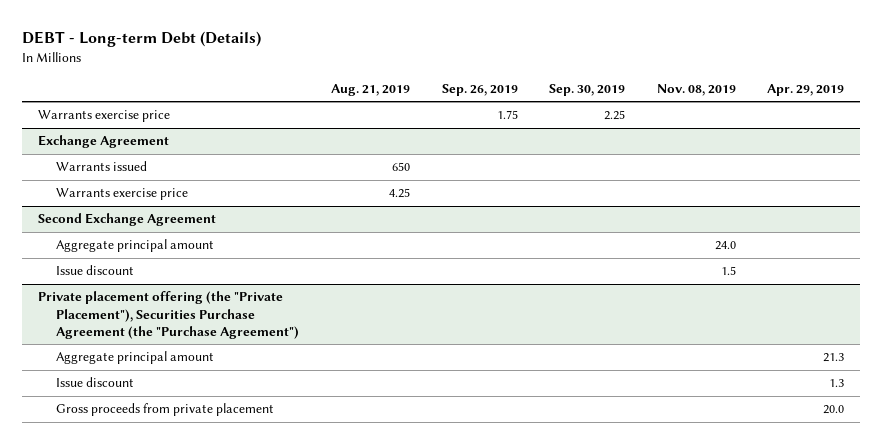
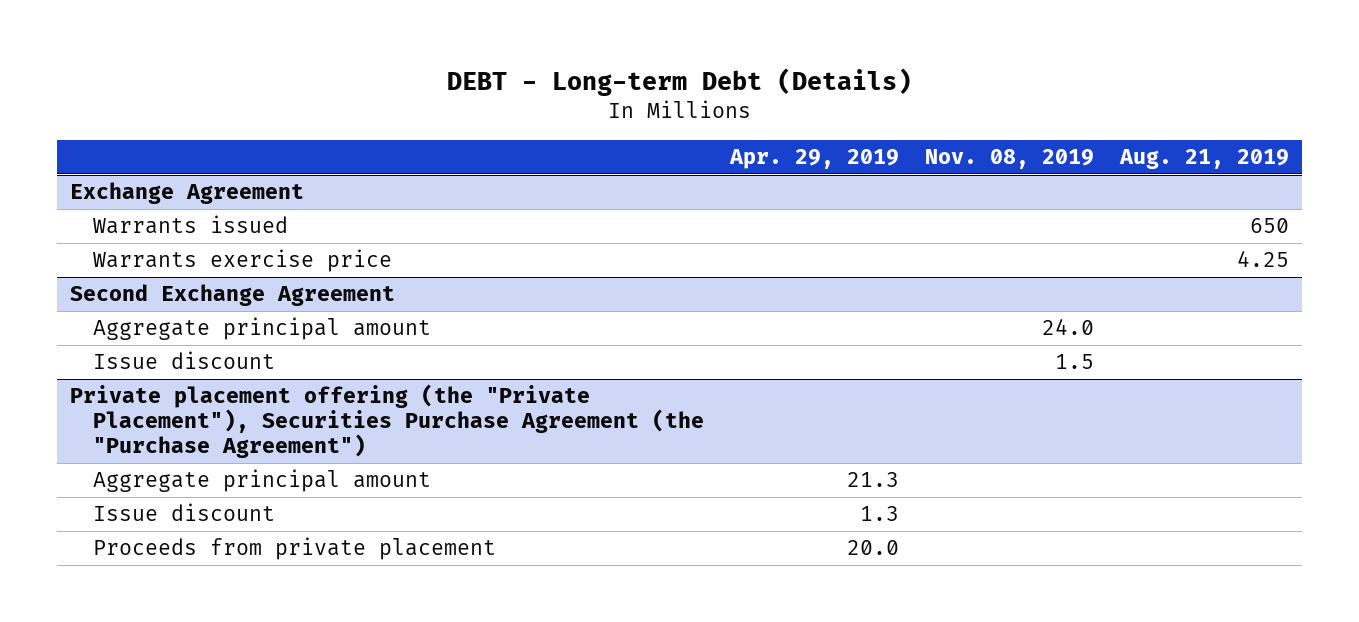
- | Aug. 21, 2019 | Sep. 26, 2019 | Sep. 30, 2019 | Nov. 08, 2019 | Apr. 29, 2019
+ | Apr. 29, 2019 | Nov. 08, 2019 | Aug. 21, 2019
- Warrants exercise price | | 1.75 | 2.25 | |
@ Private placement offering (the "Private Placement"), Securities Purchase Agreement (the "Purchase Agreement")
- Gross proceeds from private placement | | | | | 20.0
+ Proceeds from private placement | 20.0 | |

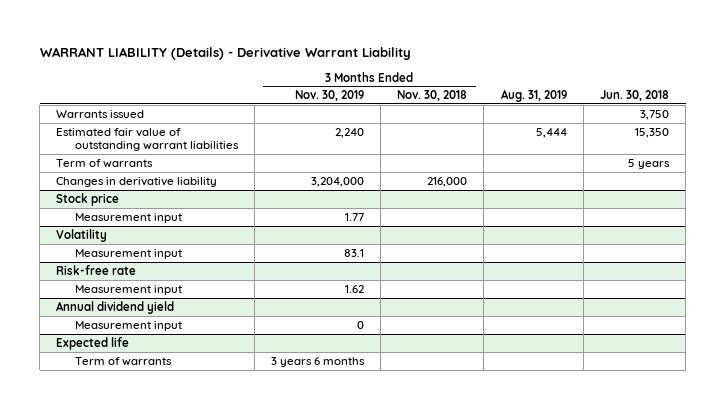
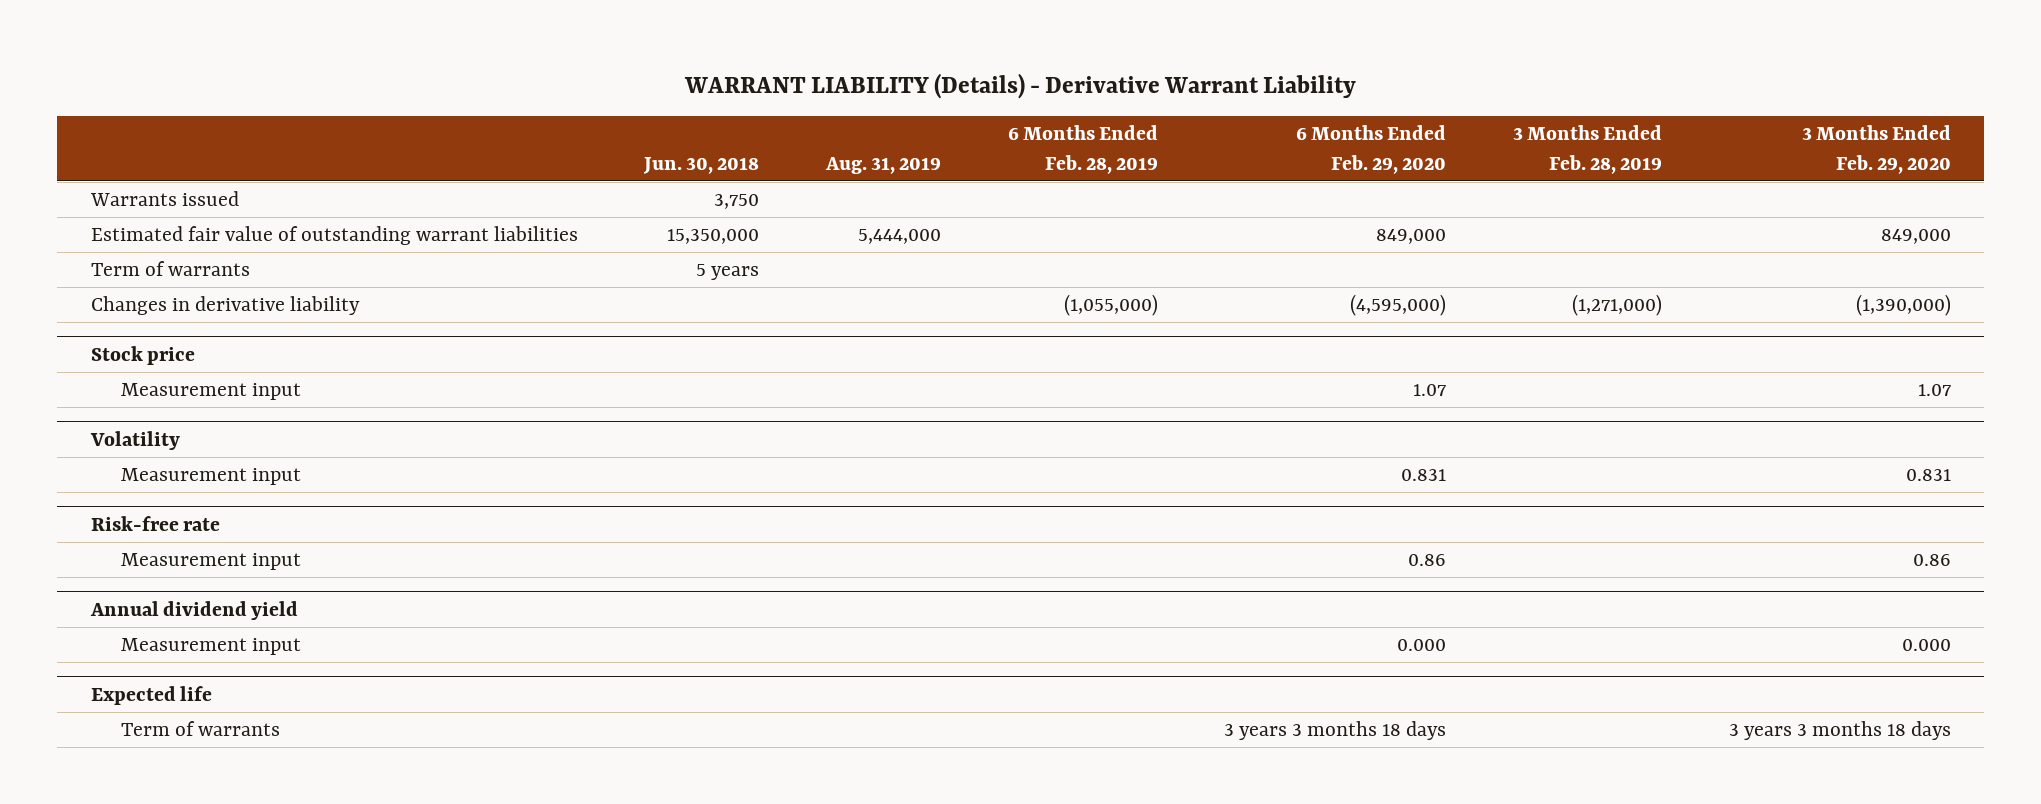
- | 3 Months Ended Nov. 30, 2019 | 3 Months Ended Nov. 30, 2018 | Aug. 31, 2019 | Jun. 30, 2018
+ | Jun. 30, 2018 | Aug. 31, 2019 | 6 Months Ended Feb. 28, 2019 | 6 Months Ended Feb. 29, 2020 | 3 Months Ended Feb. 28, 2019 | 3 Months Ended Feb. 29, 2020
- Estimated fair value of outstanding warrant liabilities | 2,240 | | 5,444 | 15,350
+ Estimated fair value of outstanding warrant liabilities | 15,350,000 | 5,444,000 | | 849,000 | | 849,000

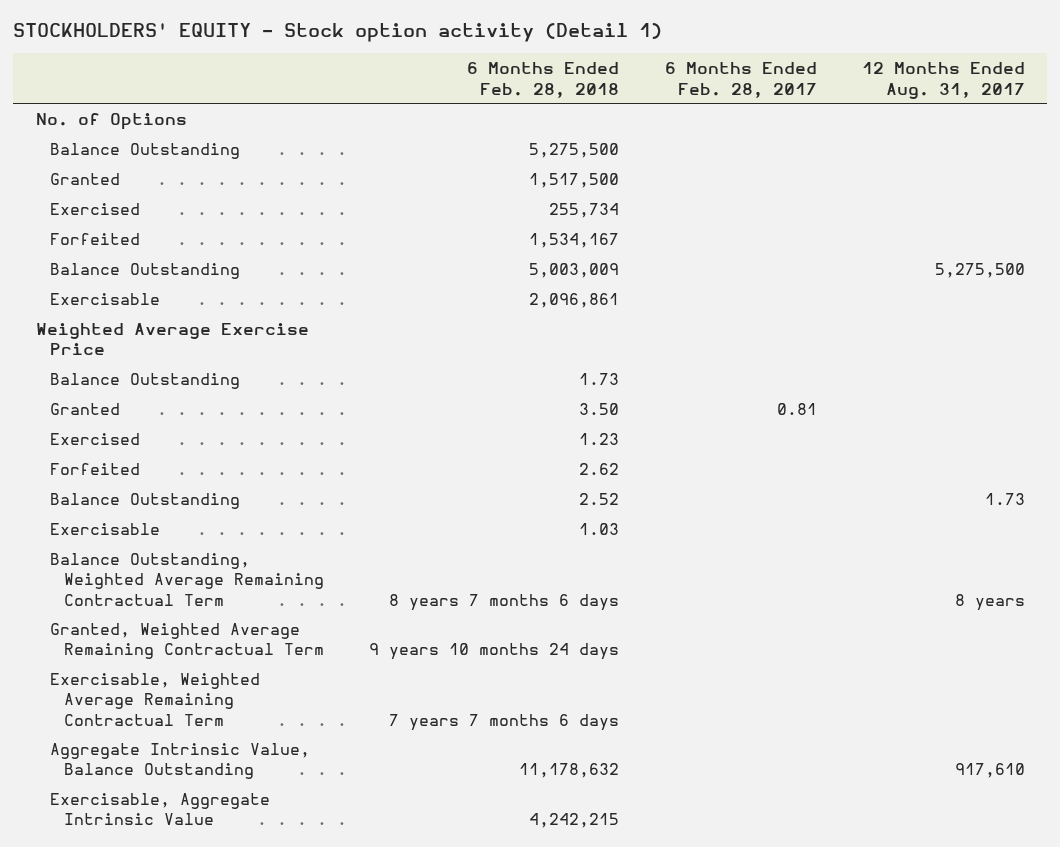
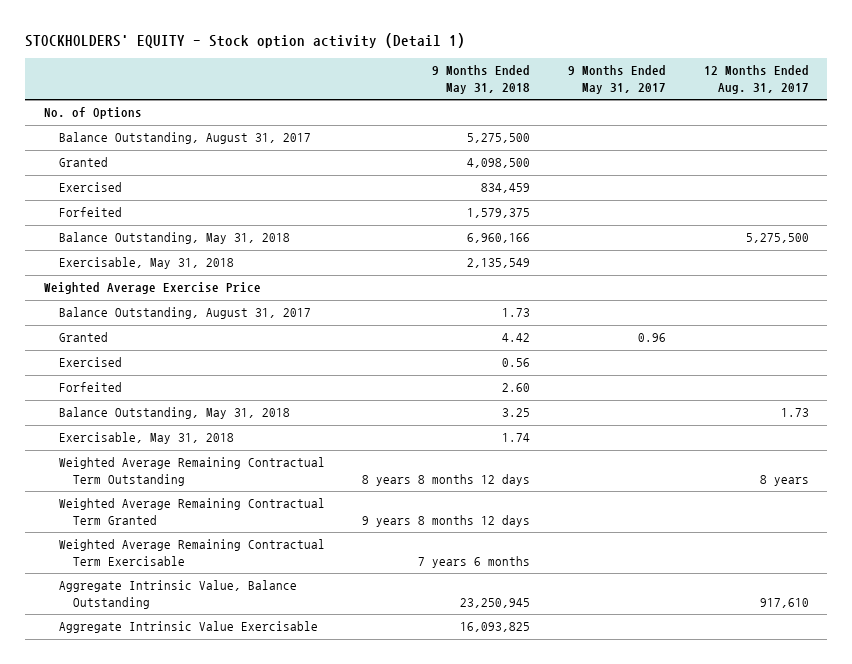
- | 6 Months Ended Feb. 28, 2018 | 6 Months Ended Feb. 28, 2017 | 12 Months Ended Aug. 31, 2017
+ | 9 Months Ended May 31, 2018 | 9 Months Ended May 31, 2017 | 12 Months Ended Aug. 31, 2017
- Balance Outstanding | 5,275,500 | |
+ Balance Outstanding, August 31, 2017 | 5,275,500 | |
- Balance Outstanding | 5,003,009 | | 5,275,500
- Exercisable | 2,096,861 | |
+ Balance Outstanding, May 31, 2018 | 6,960,166 | | 5,275,500
+ Exercisable, May 31, 2018 | 2,135,549 | |
- Balance Outstanding | 1.73 | |
+ Balance Outstanding, August 31, 2017 | 1.73 | |
- Balance Outstanding | 2.52 | | 1.73
- Exercisable | 1.03 | |
- Balance Outstanding, Weighted Average Remaining Contractual Term | 8 years 7 months 6 days | | 8 years
- Granted, Weighted Average Remaining Contractual Term | 9 years 10 months 24 days | |
- Exercisable, Weighted Average Remaining Contractual Term | 7 years 7 months 6 days | |
+ Balance Outstanding, May 31, 2018 | 3.25 | | 1.73
+ Exercisable, May 31, 2018 | 1.74 | |
+ Weighted Average Remaining Contractual Term Outstanding | 8 years 8 months 12 days | | 8 years
+ Weighted Average Remaining Contractual Term Granted | 9 years 8 months 12 days | |
+ Weighted Average Remaining Contractual Term Exercisable | 7 years 6 months | |
- Exercisable, Aggregate Intrinsic Value | 4,242,215 | |
+ Aggregate Intrinsic Value Exercisable | 16,093,825 | |

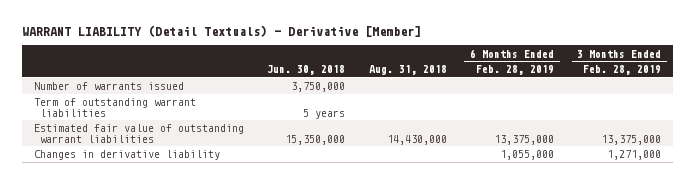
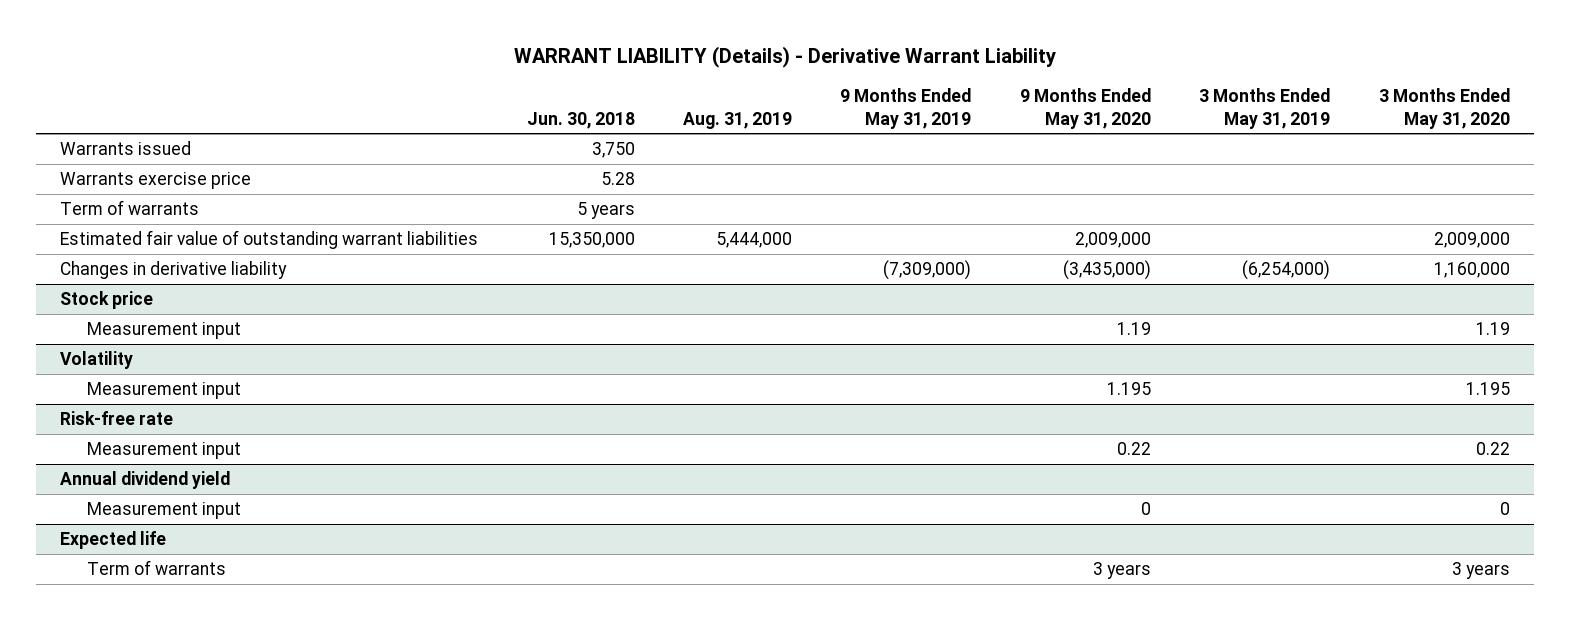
- WARRANT LIABILITY (Detail Textuals) - Derivative [Member]
+ WARRANT LIABILITY (Details) - Derivative Warrant Liability
- | Jun. 30, 2018 | Aug. 31, 2018 | 6 Months Ended Feb. 28, 2019 | 3 Months Ended Feb. 28, 2019
+ | Jun. 30, 2018 | Aug. 31, 2019 | 9 Months Ended May 31, 2019 | 9 Months Ended May 31, 2020 | 3 Months Ended May 31, 2019 | 3 Months Ended May 31, 2020
- Number of warrants issued | 3,750,000 | | |
- Term of outstanding warrant liabilities | 5 years | | |
+ Warrants issued | 3,750 | | | | |
+ Warrants exercise price | 5.28 | | | | |
+ Term of warrants | 5 years | | | | |
+ Stock price
+ Measurement input | | | | 1.19 | | 1.19
+ Volatility
+ Measurement input | | | | 1.195 | | 1.195
+ Risk-free rate
+ Measurement input | | | | 0.22 | | 0.22
+ Annual dividend yield
+ Measurement input | | | | 0 | | 0
+ Expected life
+ Term of warrants | | | | 3 years | | 3 years

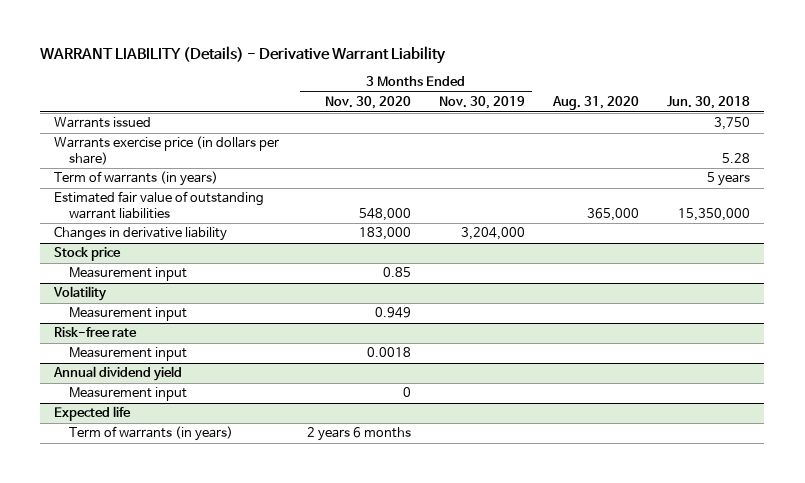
- | Jun. 30, 2018 | Aug. 31, 2019 | 9 Months Ended May 31, 2019 | 9 Months Ended May 31, 2020 | 3 Months Ended May 31, 2019 | 3 Months Ended May 31, 2020
+ | 3 Months Ended Nov. 30, 2020 | 3 Months Ended Nov. 30, 2019 | Aug. 31, 2020 | Jun. 30, 2018
- Warrants exercise price | 5.28 | | | | |
- Term of warrants | 5 years | | | | |
+ Warrants exercise price (in dollars per share) | | | | 5.28
+ Term of warrants (in years) | | | | 5 years
@ Expected life
- Term of warrants | | | | 3 years | | 3 years
+ Term of warrants (in years) | 2 years 6 months | | |

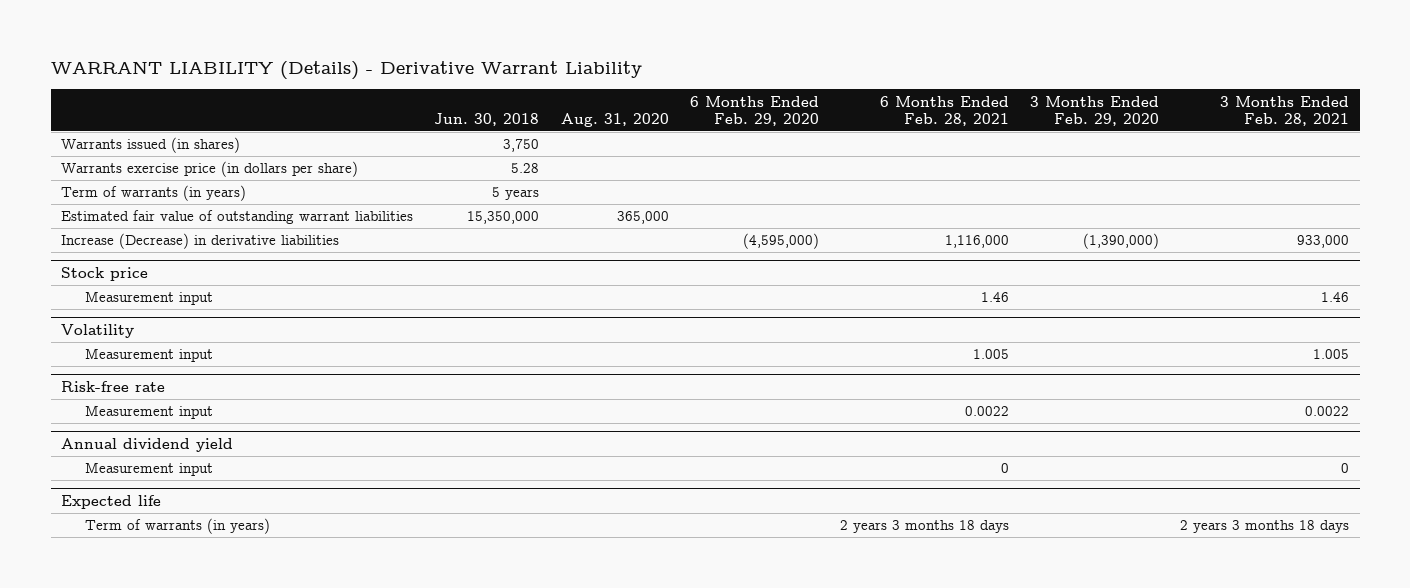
- | 3 Months Ended Nov. 30, 2020 | 3 Months Ended Nov. 30, 2019 | Aug. 31, 2020 | Jun. 30, 2018
+ | Jun. 30, 2018 | Aug. 31, 2020 | 6 Months Ended Feb. 29, 2020 | 6 Months Ended Feb. 28, 2021 | 3 Months Ended Feb. 29, 2020 | 3 Months Ended Feb. 28, 2021
- Warrants issued | | | | 3,750
+ Warrants issued (in shares) | 3,750 | | | | |
- Changes in derivative liability | 183,000 | 3,204,000 | |
+ Increase (Decrease) in derivative liabilities | | | (4,595,000) | 1,116,000 | (1,390,000) | 933,000

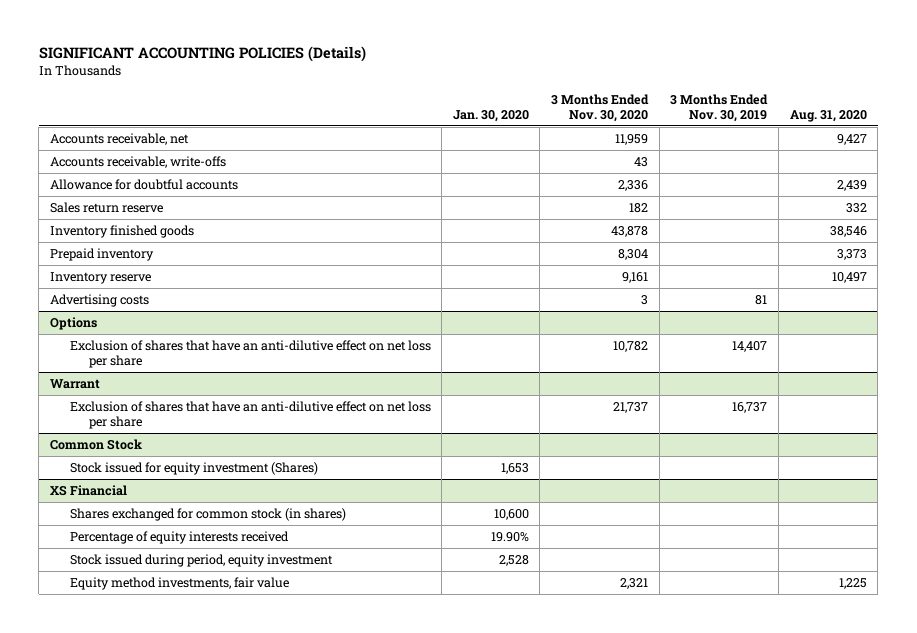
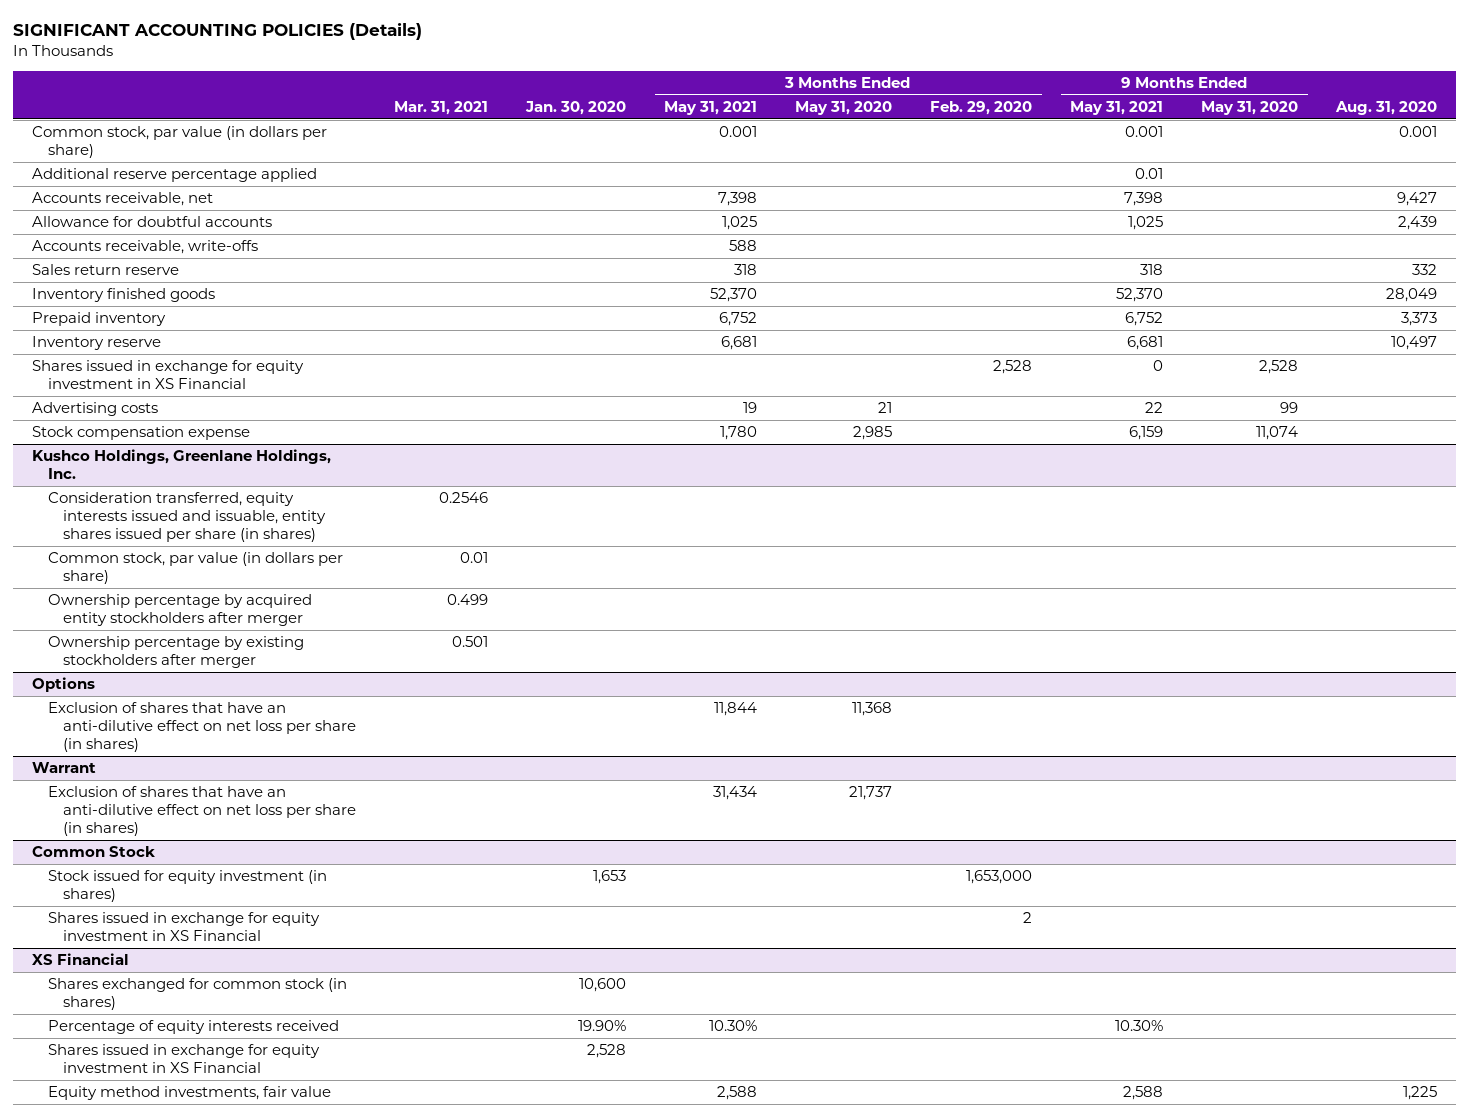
- | Jan. 30, 2020 | 3 Months Ended Nov. 30, 2020 | 3 Months Ended Nov. 30, 2019 | Aug. 31, 2020
+ | Mar. 31, 2021 | Jan. 30, 2020 | 3 Months Ended May 31, 2021 | 3 Months Ended May 31, 2020 | 3 Months Ended Feb. 29, 2020 | 9 Months Ended May 31, 2021 | 9 Months Ended May 31, 2020 | Aug. 31, 2020
+ Common stock, par value (in dollars per share) | | | 0.001 | | | 0.001 | | 0.001
+ Additional reserve percentage applied | | | | | | 0.01 | |
moved down: Accounts receivable, write-offs | | | 588 | | | | |
- Inventory finished goods | | 43,878 | | 38,546
+ Inventory finished goods | | | 52,370 | | | 52,370 | | 28,049
+ Shares issued in exchange for equity investment in XS Financial | | | | | 2,528 | 0 | 2,528 |
+ Stock compensation expense | | | 1,780 | 2,985 | | 6,159 | 11,074 |
+ Kushco Holdings, Greenlane Holdings, Inc.
+ Consideration transferred, equity interests issued and issuable, entity shares issued per share (in shares) | 0.2546 | | | | | | |
+ Common stock, par value (in dollars per share) | 0.01 | | | | | | |
+ Ownership percentage by acquired entity stockholders after merger | 0.499 | | | | | | |
+ Ownership percentage by existing stockholders after merger | 0.501 | | | | | | |
@ Options
- Exclusion of shares that have an anti-dilutive effect on net loss per share | | 10,782 | 14,407 |
+ Exclusion of shares that have an anti-dilutive effect on net loss per share (in shares) | | | 11,844 | 11,368 | | | |
@ Warrant
- Exclusion of shares that have an anti-dilutive effect on net loss per share | | 21,737 | 16,737 |
+ Exclusion of shares that have an anti-dilutive effect on net loss per share (in shares) | | | 31,434 | 21,737 | | | |
@ Common Stock
- Stock issued for equity investment (Shares) | 1,653 | | |
+ Stock issued for equity investment (in shares) | | 1,653 | | | 1,653,000 | | |
+ Shares issued in exchange for equity investment in XS Financial | | | | | 2 | | |
@ XS Financial
- Stock issued during period, equity investment | 2,528 | | |
+ Shares issued in exchange for equity investment in XS Financial | | 2,528 | | | | | |

